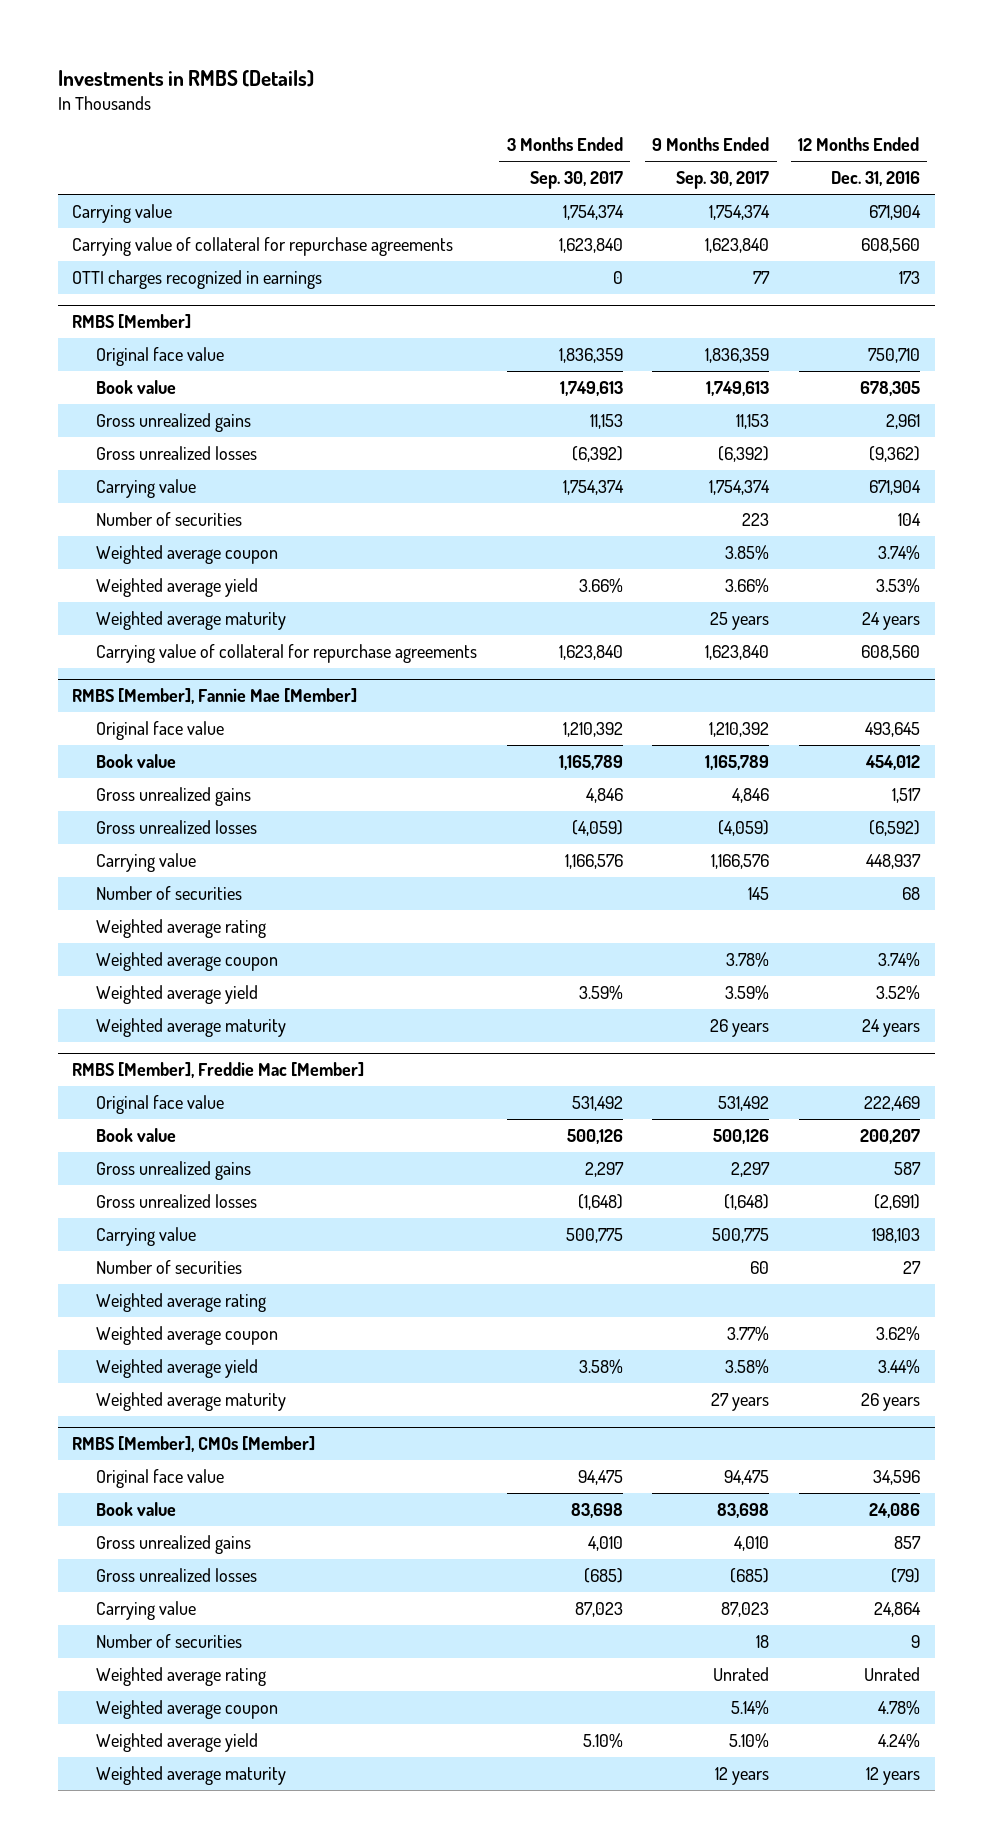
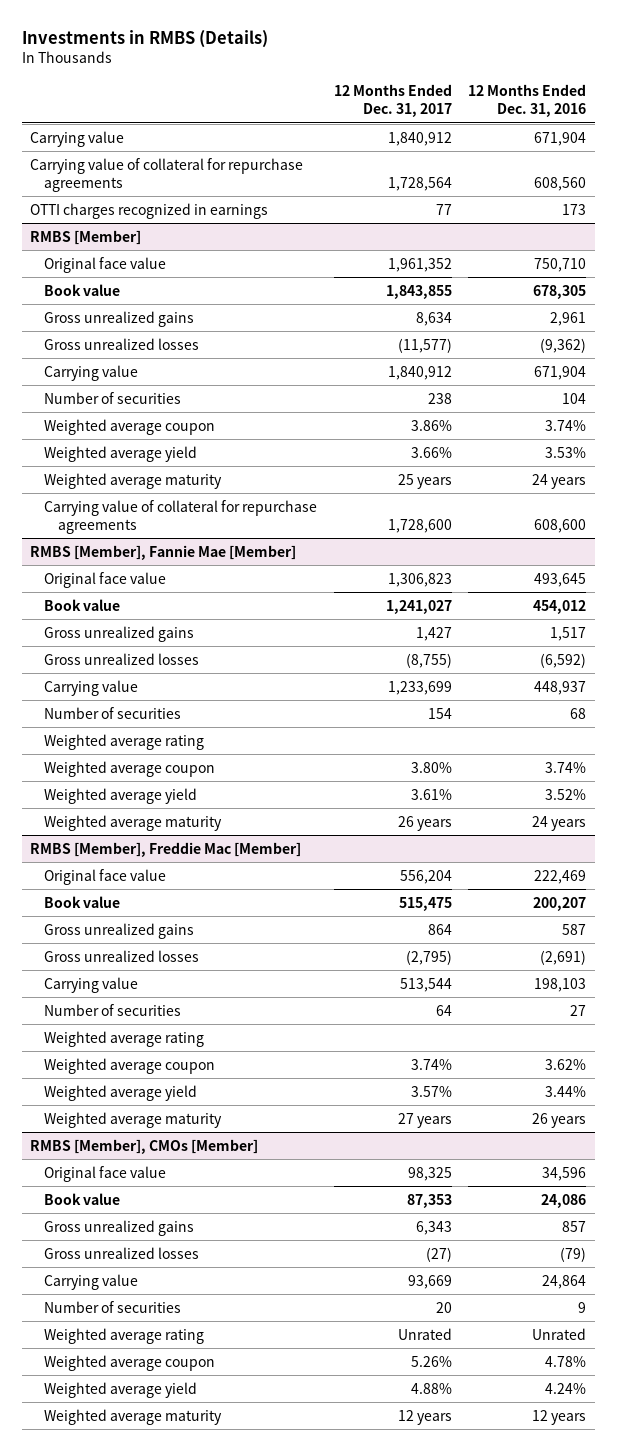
- | 3 Months Ended Sep. 30, 2017 | 9 Months Ended Sep. 30, 2017 | 12 Months Ended Dec. 31, 2016
+ | 12 Months Ended Dec. 31, 2017 | 12 Months Ended Dec. 31, 2016
@ RMBS [Member]
- Carrying value of collateral for repurchase agreements | 1,623,840 | 1,623,840 | 608,560
+ Carrying value of collateral for repurchase agreements | 1,728,600 | 608,600

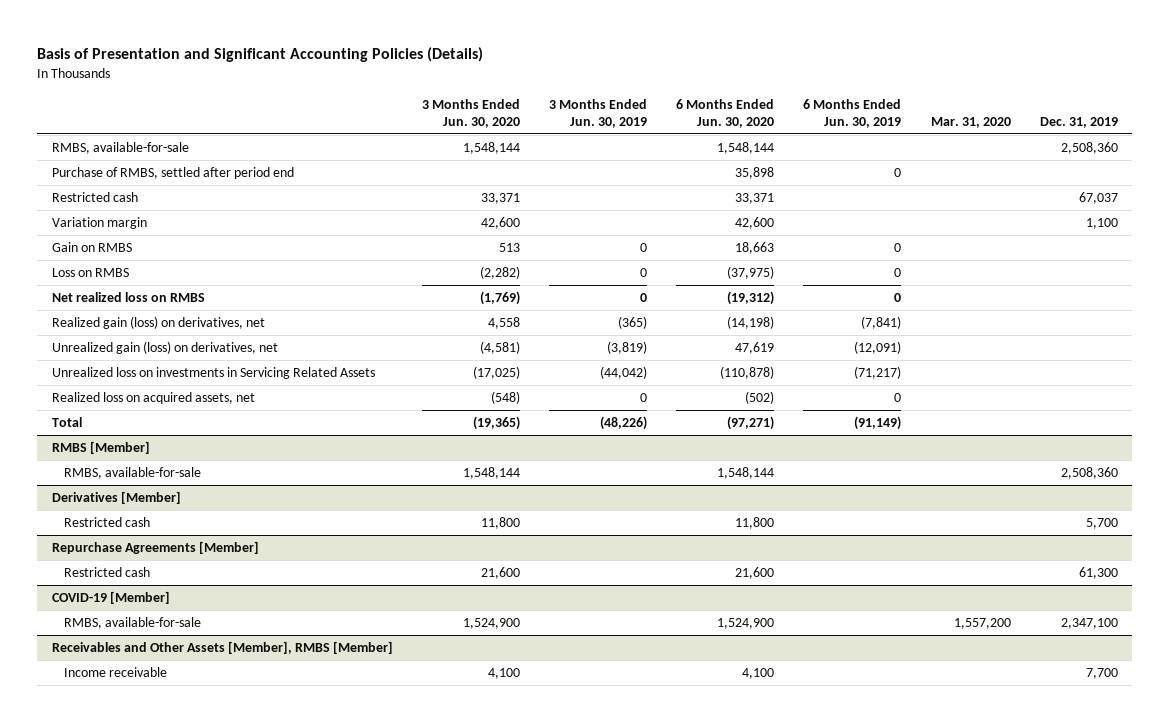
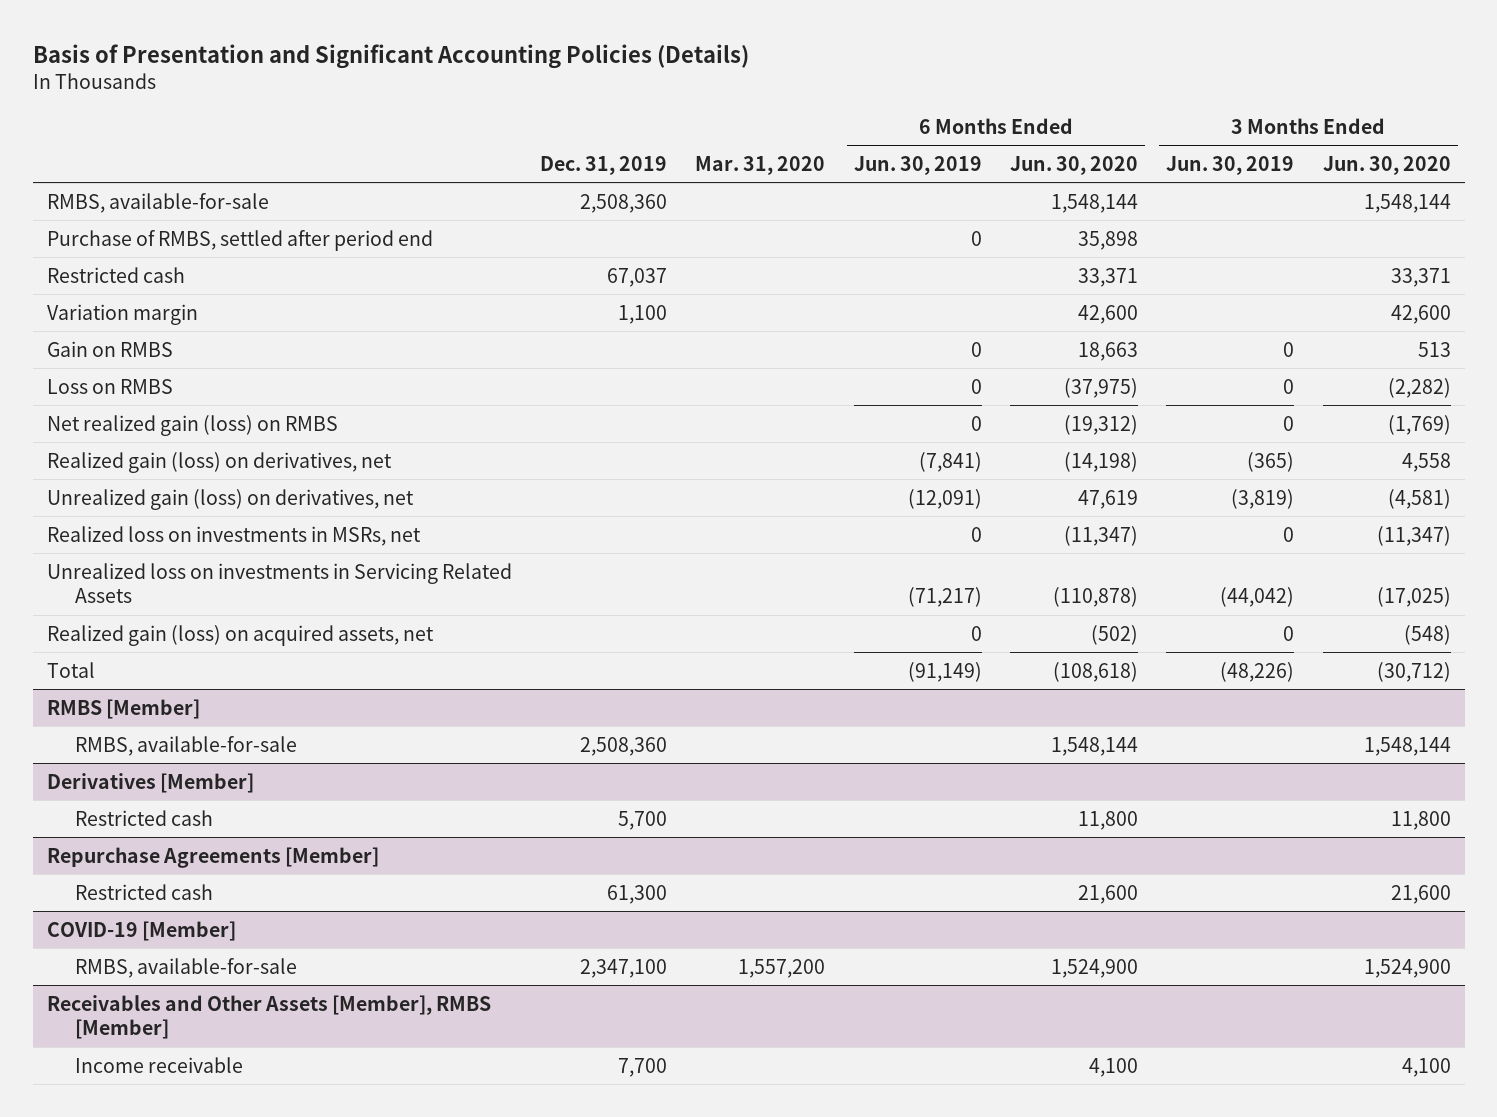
- | 3 Months Ended Jun. 30, 2020 | 3 Months Ended Jun. 30, 2019 | 6 Months Ended Jun. 30, 2020 | 6 Months Ended Jun. 30, 2019 | Mar. 31, 2020 | Dec. 31, 2019
+ | Dec. 31, 2019 | Mar. 31, 2020 | 6 Months Ended Jun. 30, 2019 | 6 Months Ended Jun. 30, 2020 | 3 Months Ended Jun. 30, 2019 | 3 Months Ended Jun. 30, 2020
- Net realized loss on RMBS | (1,769) | 0 | (19,312) | 0 | |
+ Net realized gain (loss) on RMBS | | | 0 | (19,312) | 0 | (1,769)
+ Realized loss on investments in MSRs, net | | | 0 | (11,347) | 0 | (11,347)
- Realized loss on acquired assets, net | (548) | 0 | (502) | 0 | |
- Total | (19,365) | (48,226) | (97,271) | (91,149) | |
+ Realized gain (loss) on acquired assets, net | | | 0 | (502) | 0 | (548)
+ Total | | | (91,149) | (108,618) | (48,226) | (30,712)

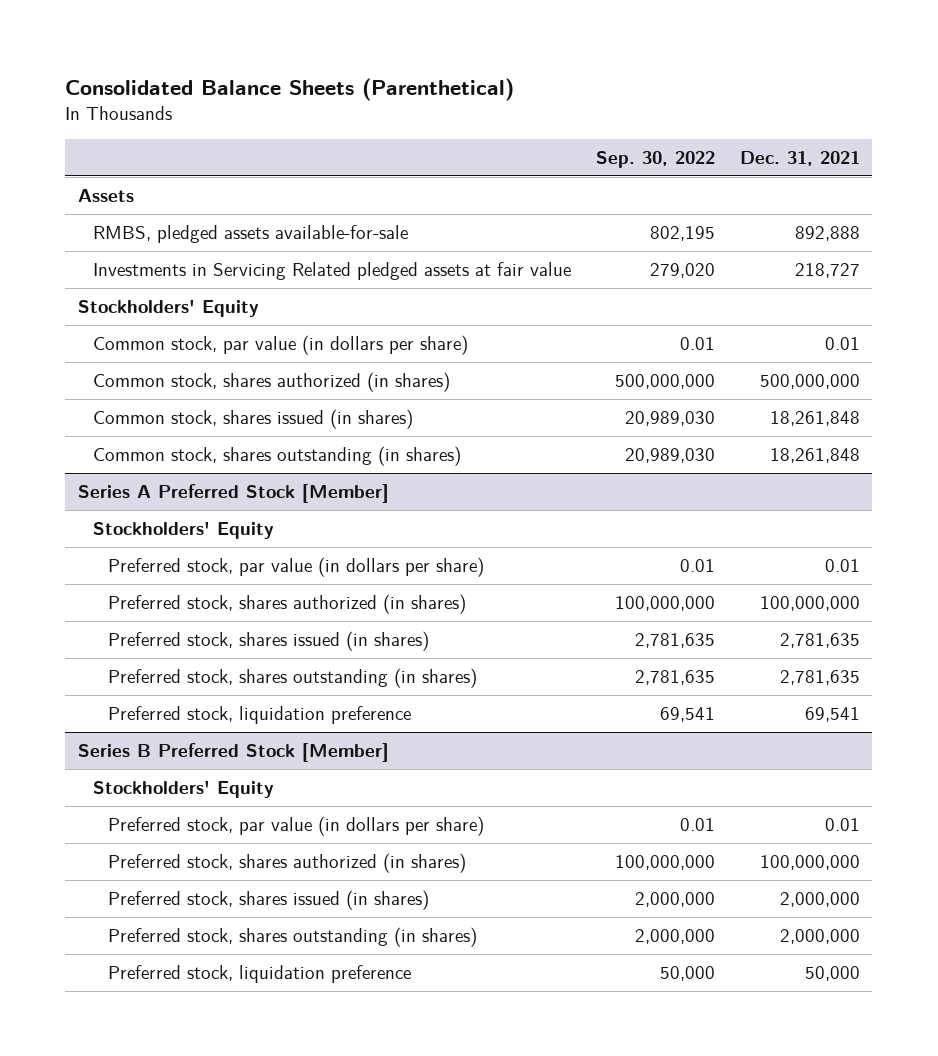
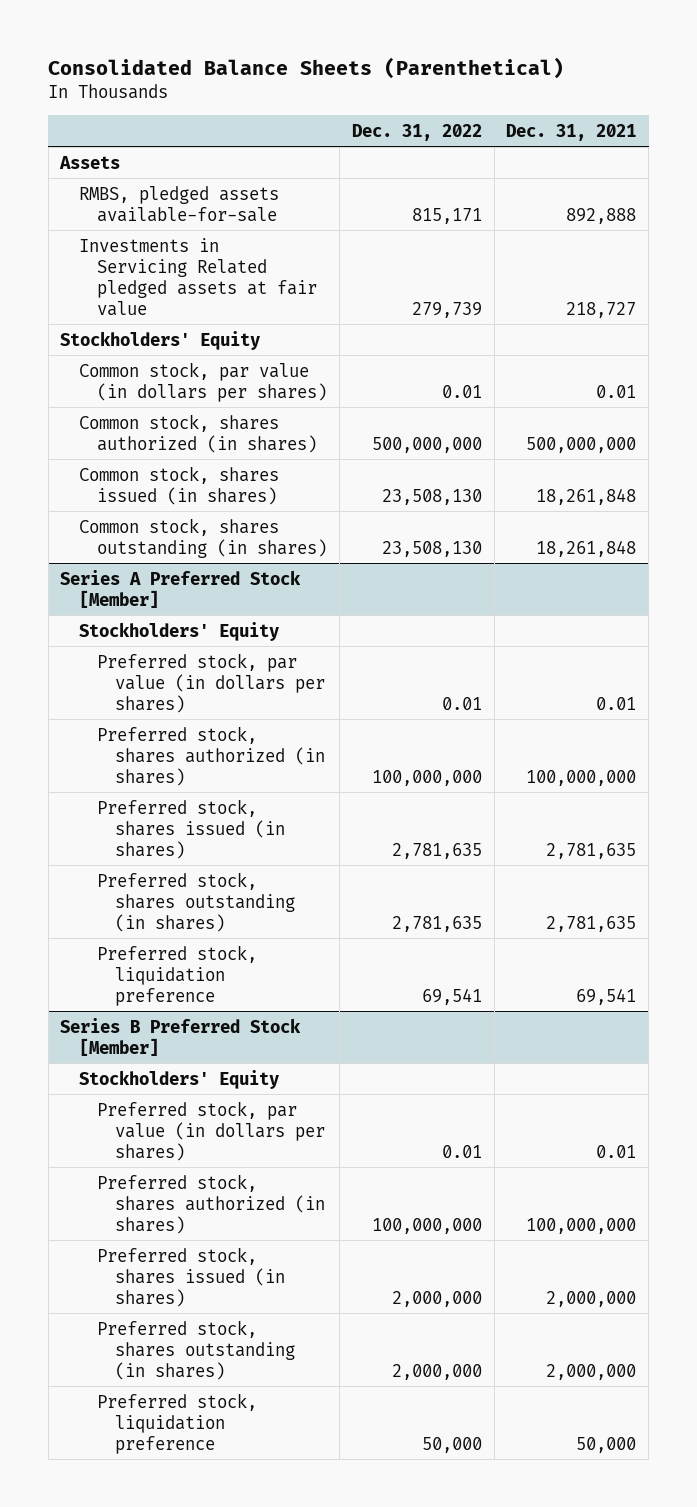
- | Sep. 30, 2022 | Dec. 31, 2021
+ | Dec. 31, 2022 | Dec. 31, 2021
- Common stock, par value (in dollars per share) | 0.01 | 0.01
+ Common stock, par value (in dollars per shares) | 0.01 | 0.01
@ Series A Preferred Stock [Member]
- Preferred stock, par value (in dollars per share) | 0.01 | 0.01
+ Preferred stock, par value (in dollars per shares) | 0.01 | 0.01
@ Series B Preferred Stock [Member]
- Preferred stock, par value (in dollars per share) | 0.01 | 0.01
+ Preferred stock, par value (in dollars per shares) | 0.01 | 0.01

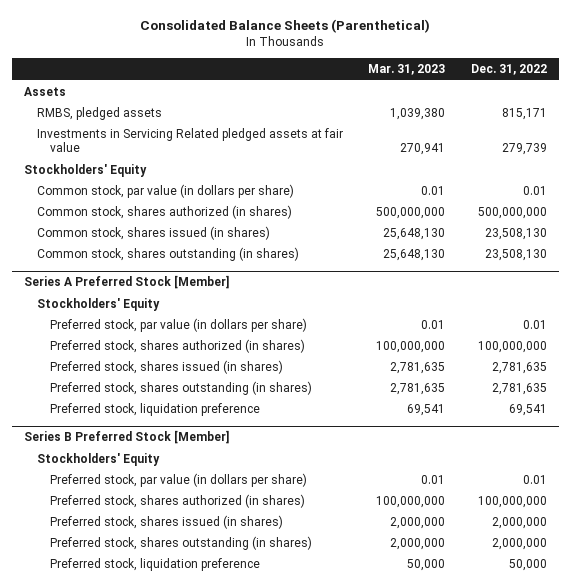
- | Dec. 31, 2022 | Dec. 31, 2021
+ | Mar. 31, 2023 | Dec. 31, 2022
- RMBS, pledged assets available-for-sale | 815,171 | 892,888
+ RMBS, pledged assets | 1,039,380 | 815,171
- Common stock, par value (in dollars per shares) | 0.01 | 0.01
+ Common stock, par value (in dollars per share) | 0.01 | 0.01
@ Series A Preferred Stock [Member]
- Preferred stock, par value (in dollars per shares) | 0.01 | 0.01
+ Preferred stock, par value (in dollars per share) | 0.01 | 0.01
@ Series B Preferred Stock [Member]
- Preferred stock, par value (in dollars per shares) | 0.01 | 0.01
+ Preferred stock, par value (in dollars per share) | 0.01 | 0.01

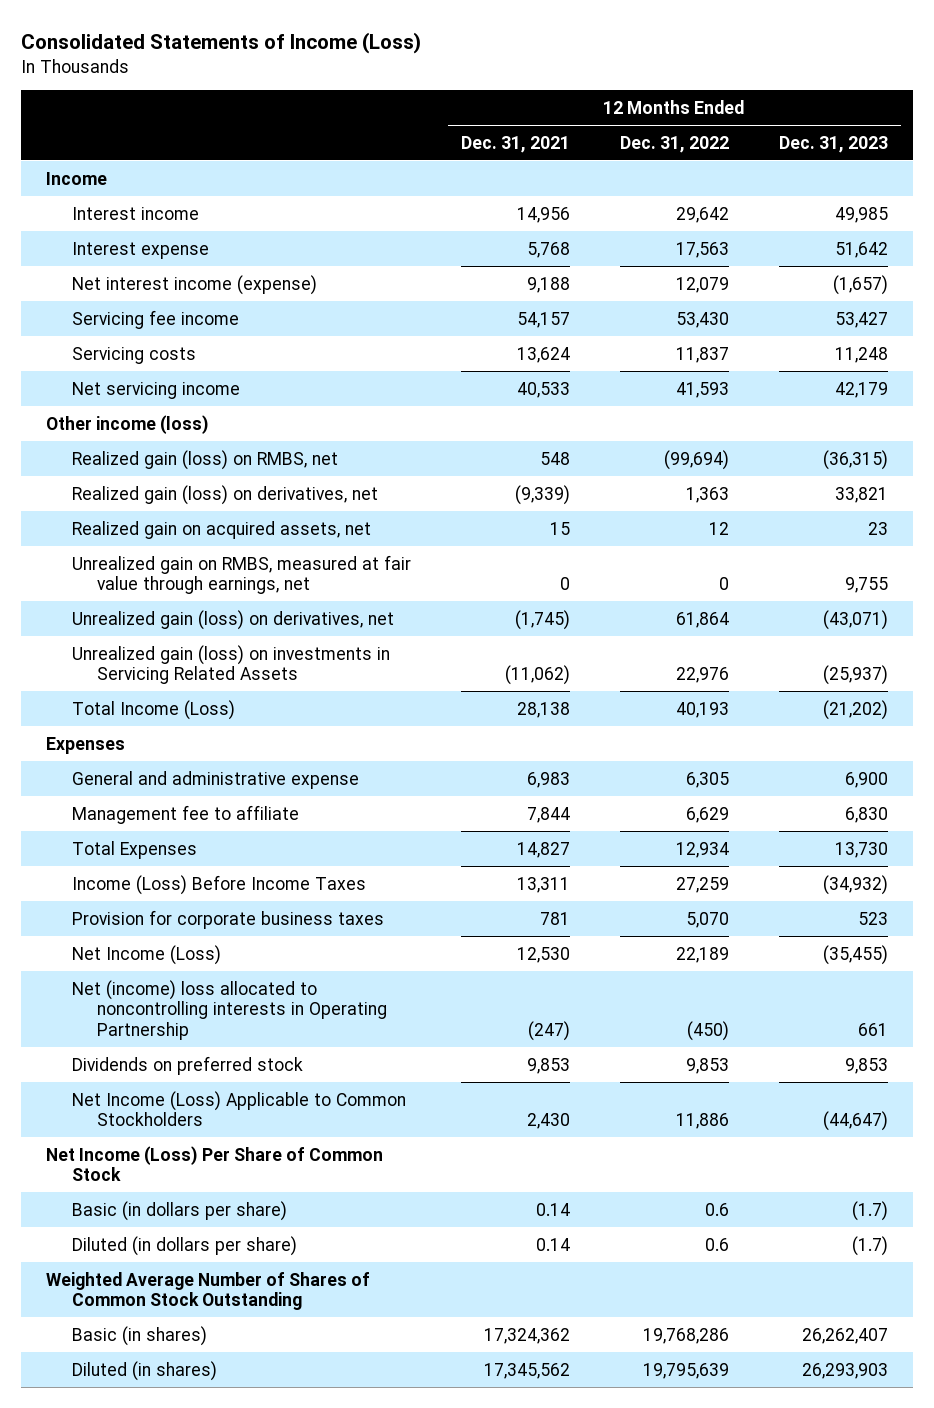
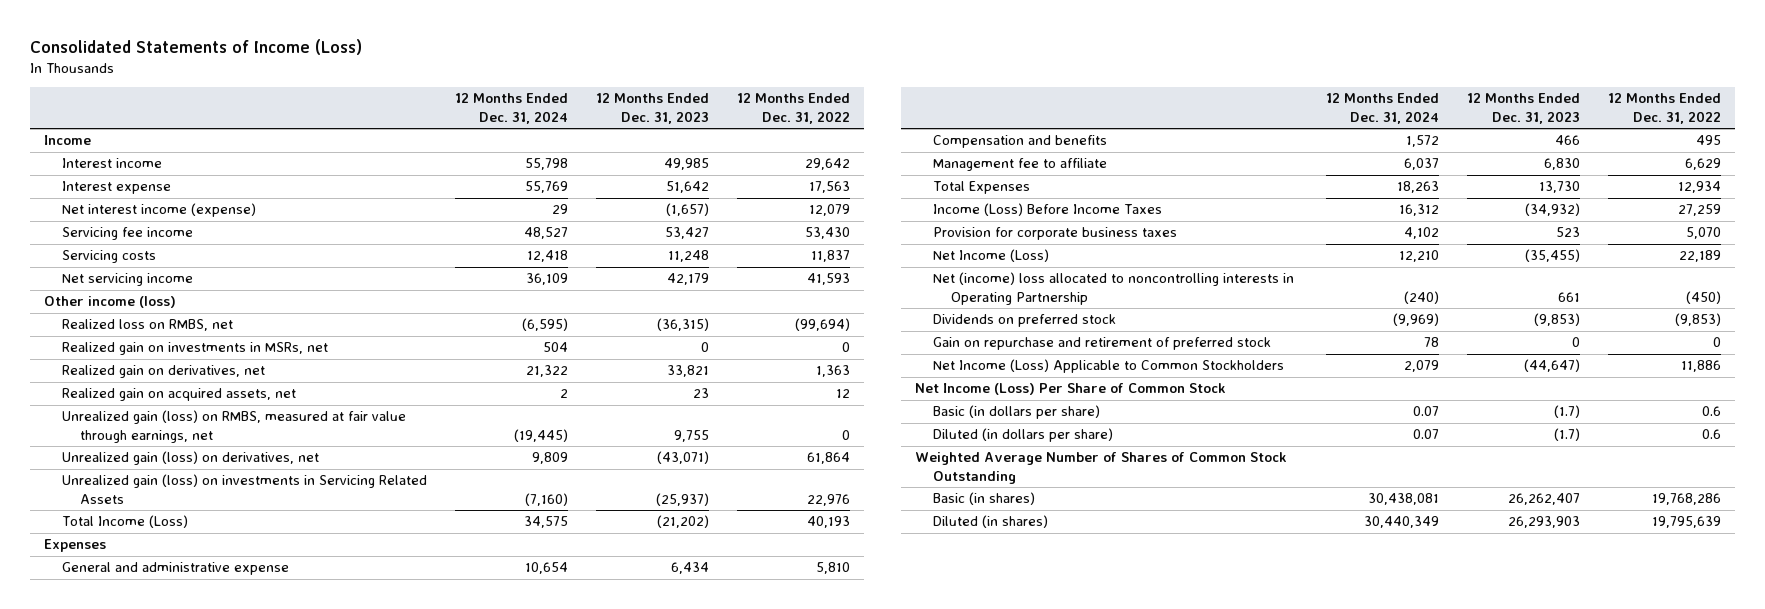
- | 12 Months Ended Dec. 31, 2021 | 12 Months Ended Dec. 31, 2022 | 12 Months Ended Dec. 31, 2023
+ | 12 Months Ended Dec. 31, 2024 | 12 Months Ended Dec. 31, 2023 | 12 Months Ended Dec. 31, 2022
- Realized gain (loss) on RMBS, net | 548 | (99,694) | (36,315)
- Realized gain (loss) on derivatives, net | (9,339) | 1,363 | 33,821
+ Realized loss on RMBS, net | (6,595) | (36,315) | (99,694)
+ Realized gain on investments in MSRs, net | 504 | 0 | 0
+ Realized gain on derivatives, net | 21,322 | 33,821 | 1,363
- Unrealized gain on RMBS, measured at fair value through earnings, net | 0 | 0 | 9,755
+ Unrealized gain (loss) on RMBS, measured at fair value through earnings, net | (19,445) | 9,755 | 0
- General and administrative expense | 6,983 | 6,305 | 6,900
+ General and administrative expense | 10,654 | 6,434 | 5,810
+ Compensation and benefits | 1,572 | 466 | 495
- Dividends on preferred stock | 9,853 | 9,853 | 9,853
+ Dividends on preferred stock | (9,969) | (9,853) | (9,853)
+ Gain on repurchase and retirement of preferred stock | 78 | 0 | 0

